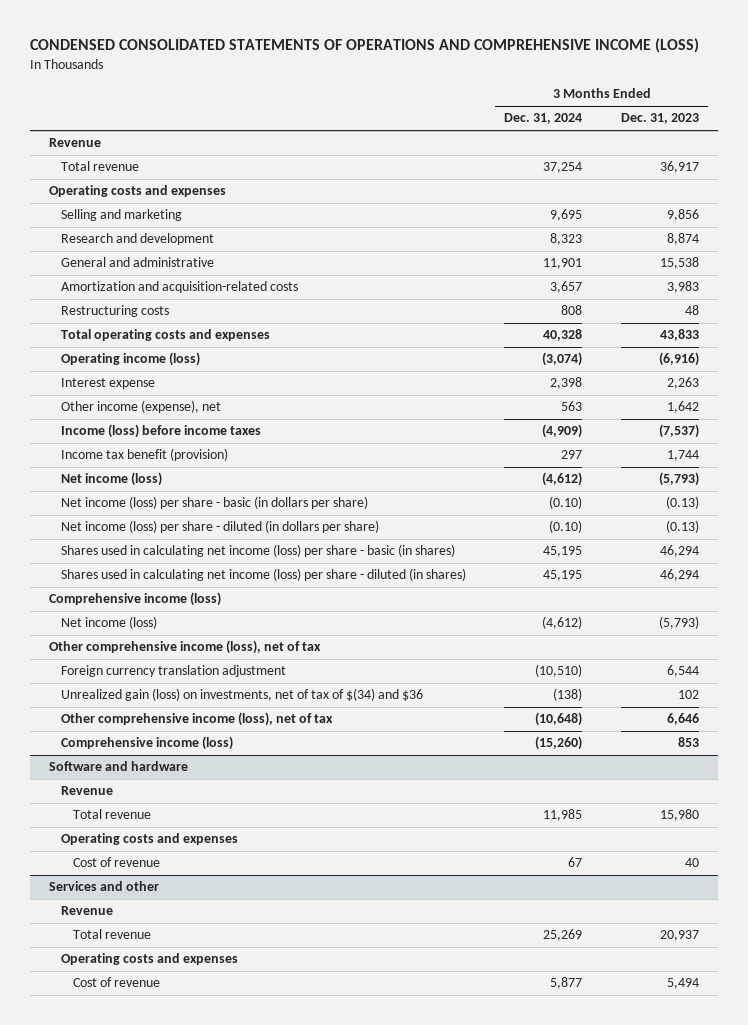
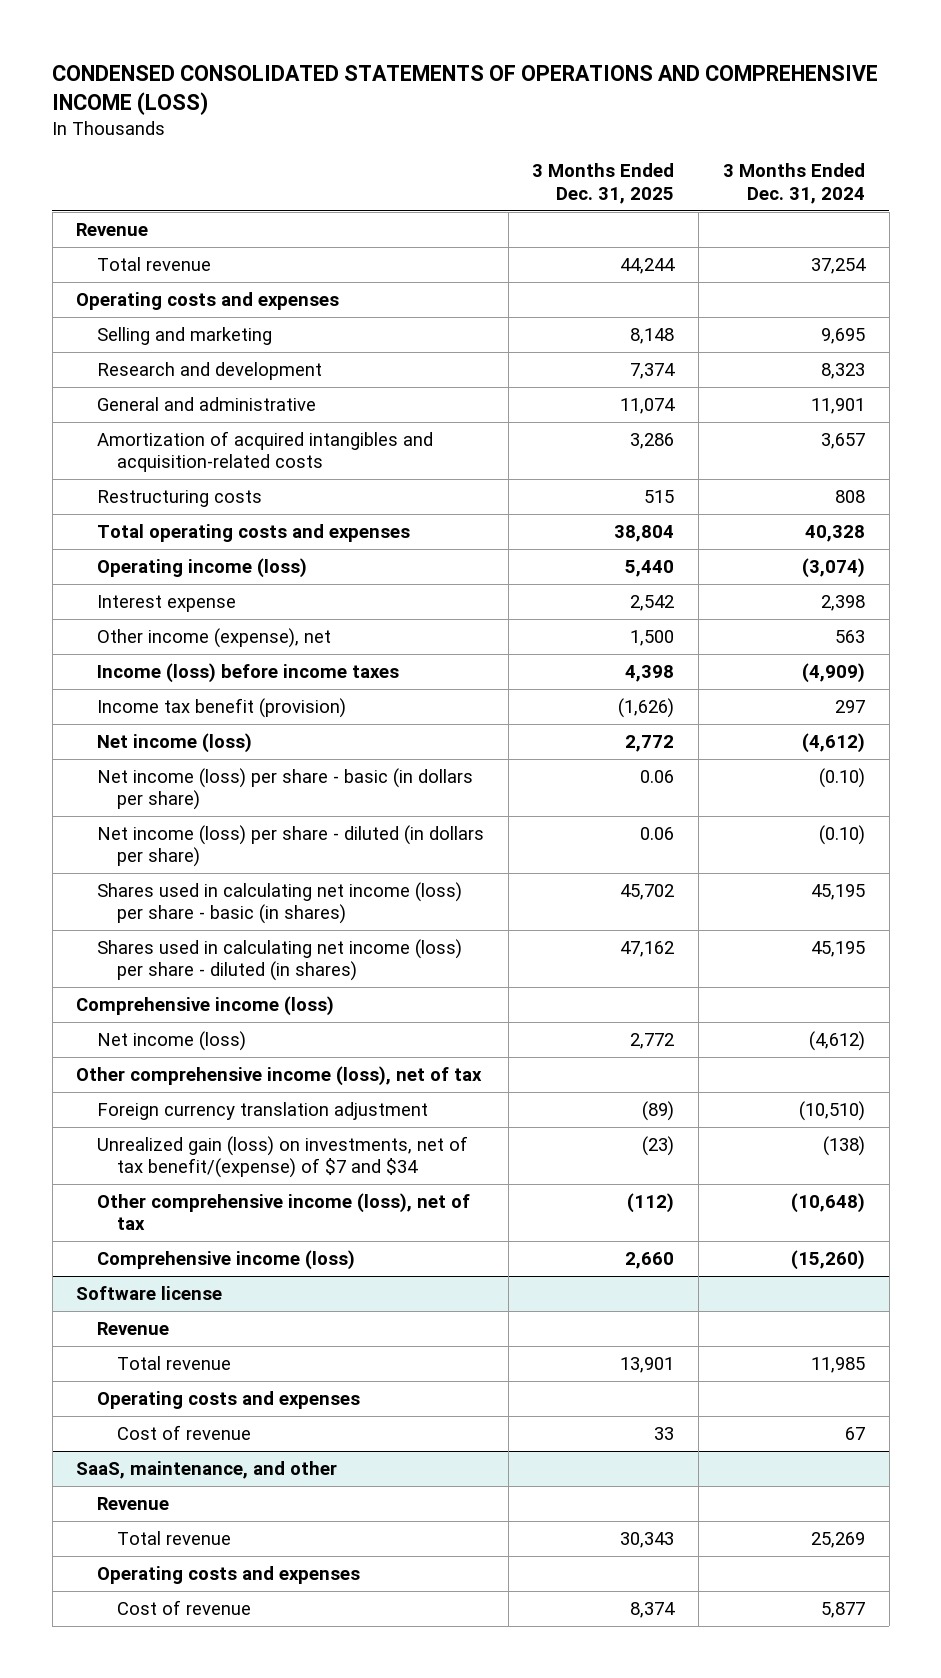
- | 3 Months Ended Dec. 31, 2024 | 3 Months Ended Dec. 31, 2023
+ | 3 Months Ended Dec. 31, 2025 | 3 Months Ended Dec. 31, 2024
- Amortization and acquisition-related costs | 3,657 | 3,983
+ Amortization of acquired intangibles and acquisition-related costs | 3,286 | 3,657
- Unrealized gain (loss) on investments, net of tax of $(34) and $36 | (138) | 102
+ Unrealized gain (loss) on investments, net of tax benefit/(expense) of $7 and $34 | (23) | (138)
- Software and hardware
+ Software license
- Services and other
+ SaaS, maintenance, and other

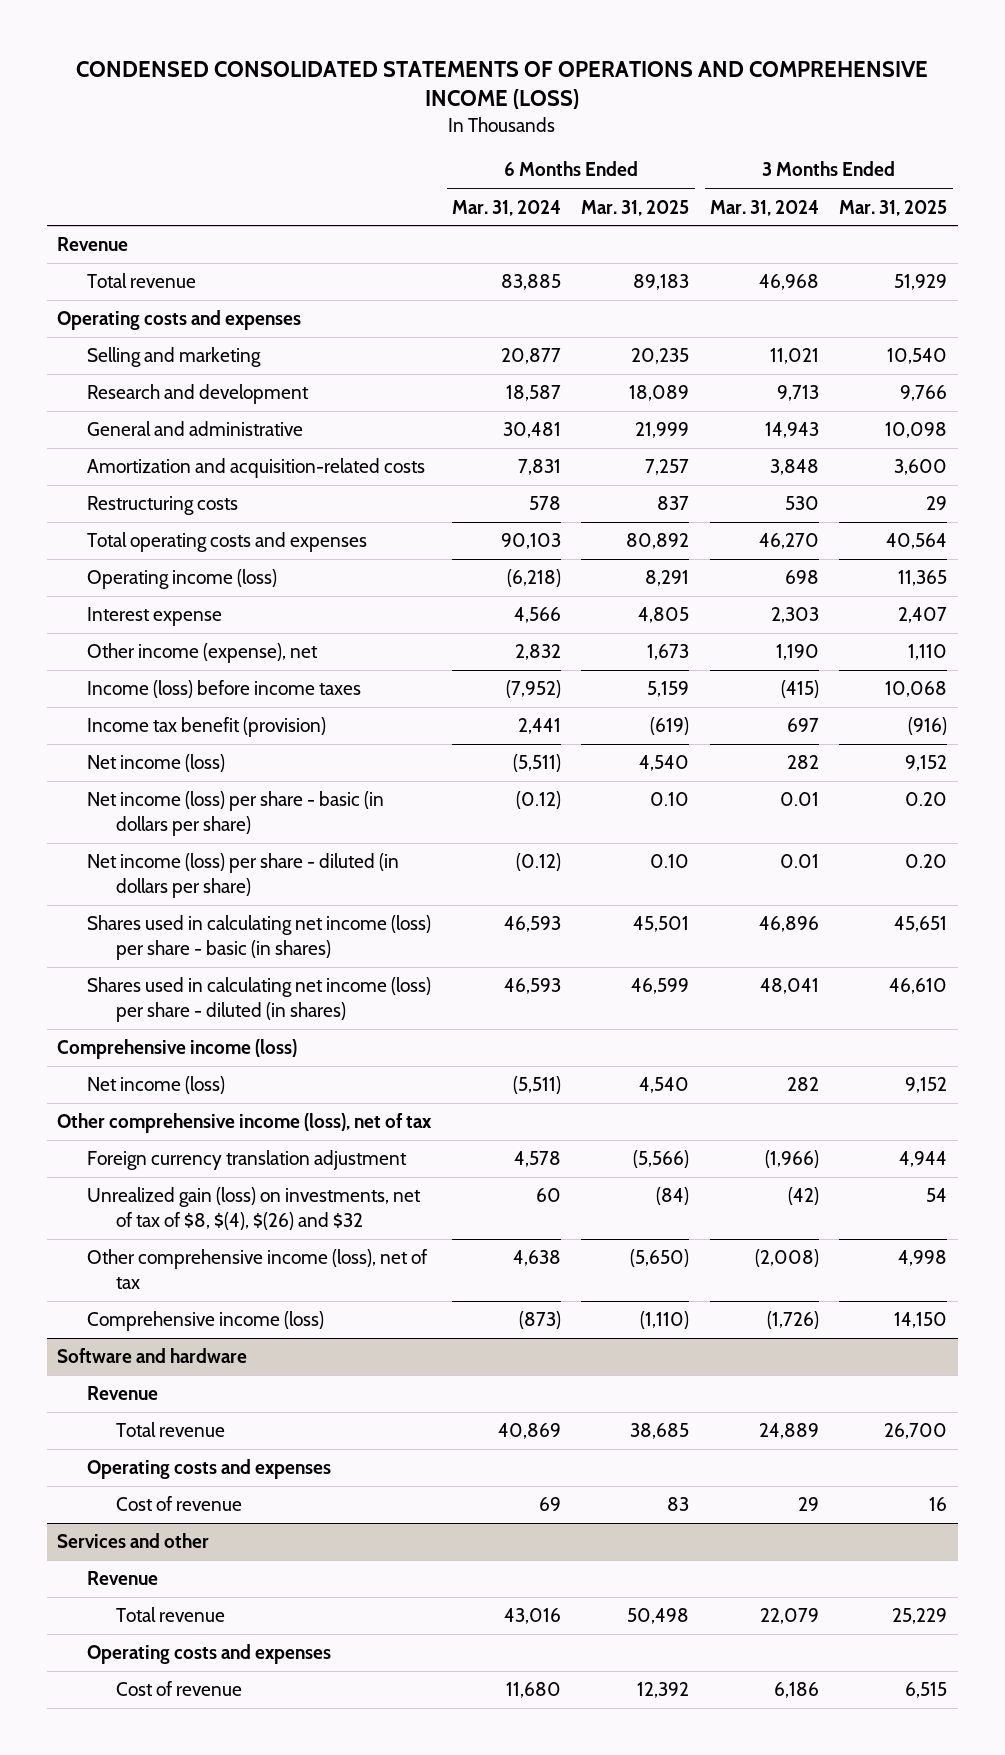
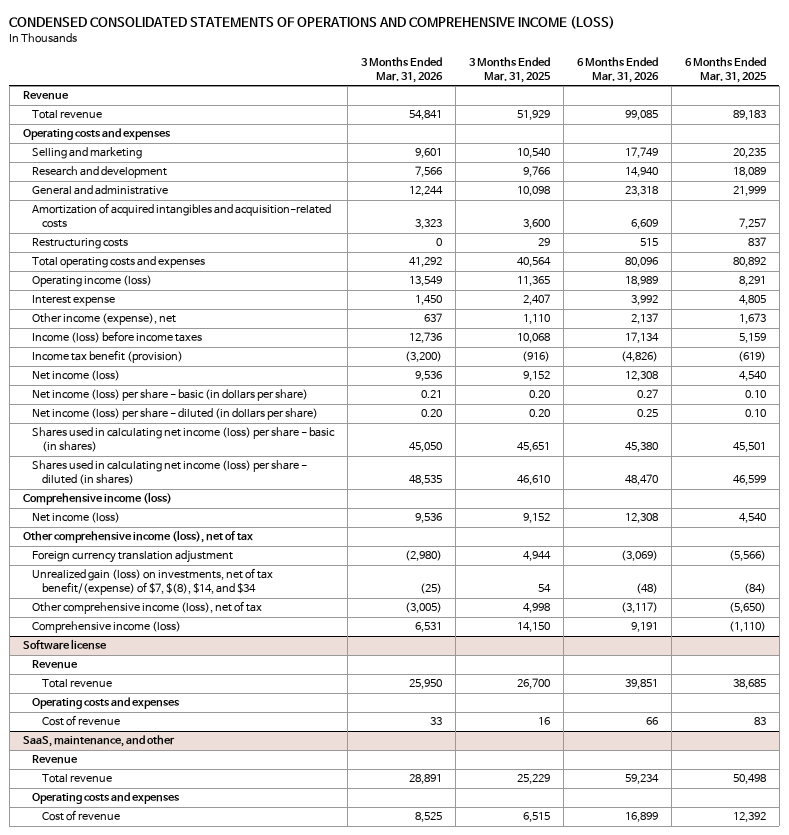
- | 6 Months Ended Mar. 31, 2024 | 6 Months Ended Mar. 31, 2025 | 3 Months Ended Mar. 31, 2024 | 3 Months Ended Mar. 31, 2025
+ | 3 Months Ended Mar. 31, 2026 | 3 Months Ended Mar. 31, 2025 | 6 Months Ended Mar. 31, 2026 | 6 Months Ended Mar. 31, 2025
- Amortization and acquisition-related costs | 7,831 | 7,257 | 3,848 | 3,600
+ Amortization of acquired intangibles and acquisition-related costs | 3,323 | 3,600 | 6,609 | 7,257
- Unrealized gain (loss) on investments, net of tax of $8, $(4), $(26) and $32 | 60 | (84) | (42) | 54
+ Unrealized gain (loss) on investments, net of tax benefit/(expense) of $7, $(8), $14, and $34 | (25) | 54 | (48) | (84)
- Software and hardware
+ Software license
- Services and other
+ SaaS, maintenance, and other

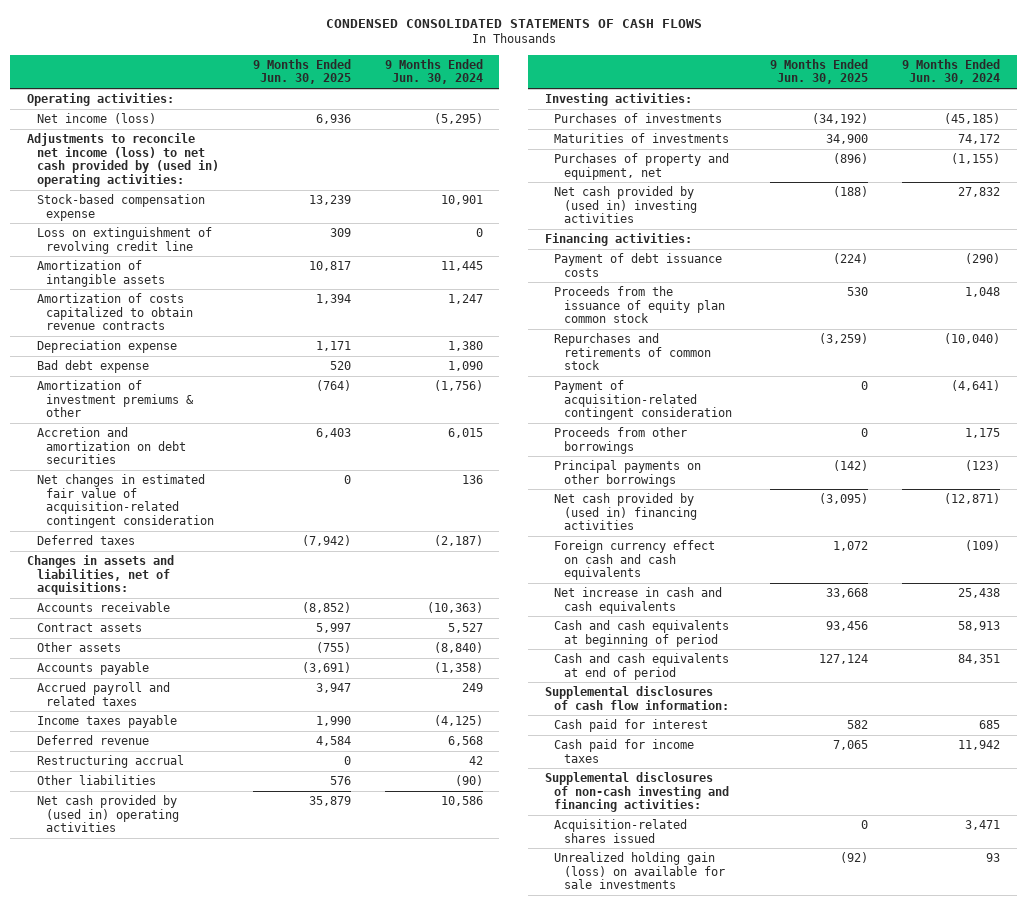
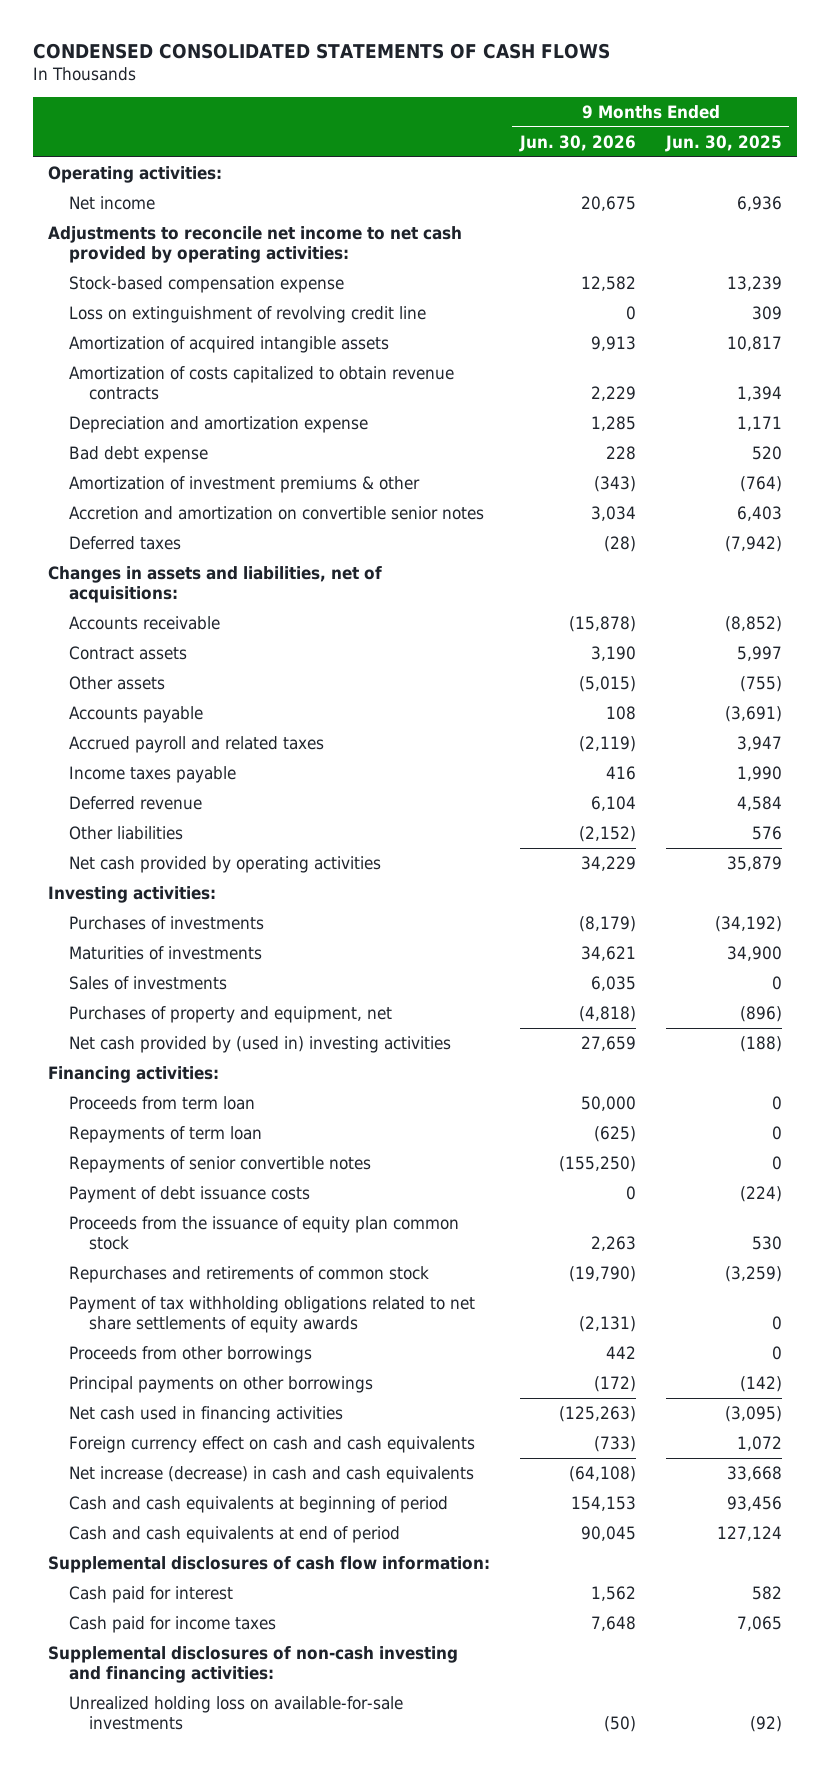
- | 9 Months Ended Jun. 30, 2025 | 9 Months Ended Jun. 30, 2024
+ | 9 Months Ended Jun. 30, 2026 | 9 Months Ended Jun. 30, 2025
- Net income (loss) | 6,936 | (5,295)
- Adjustments to reconcile net income (loss) to net cash provided by (used in) operating activities:
+ Net income | 20,675 | 6,936
+ Adjustments to reconcile net income to net cash provided by operating activities:
- Amortization of intangible assets | 10,817 | 11,445
+ Amortization of acquired intangible assets | 9,913 | 10,817
- Depreciation expense | 1,171 | 1,380
+ Depreciation and amortization expense | 1,285 | 1,171
- Accretion and amortization on debt securities | 6,403 | 6,015
- Net changes in estimated fair value of acquisition-related contingent consideration | 0 | 136
+ Accretion and amortization on convertible senior notes | 3,034 | 6,403
- Restructuring accrual | 0 | 42
- Net cash provided by (used in) operating activities | 35,879 | 10,586
+ Net cash provided by operating activities | 34,229 | 35,879
+ Sales of investments | 6,035 | 0
+ Proceeds from term loan | 50,000 | 0
+ Repayments of term loan | (625) | 0
+ Repayments of senior convertible notes | (155,250) | 0
- Payment of acquisition-related contingent consideration | 0 | (4,641)
+ Payment of tax withholding obligations related to net share settlements of equity awards | (2,131) | 0
- Net cash provided by (used in) financing activities | (3,095) | (12,871)
+ Net cash used in financing activities | (125,263) | (3,095)
- Net increase in cash and cash equivalents | 33,668 | 25,438
+ Net increase (decrease) in cash and cash equivalents | (64,108) | 33,668
- Acquisition-related shares issued | 0 | 3,471
- Unrealized holding gain (loss) on available for sale investments | (92) | 93
+ Unrealized holding loss on available-for-sale investments | (50) | (92)

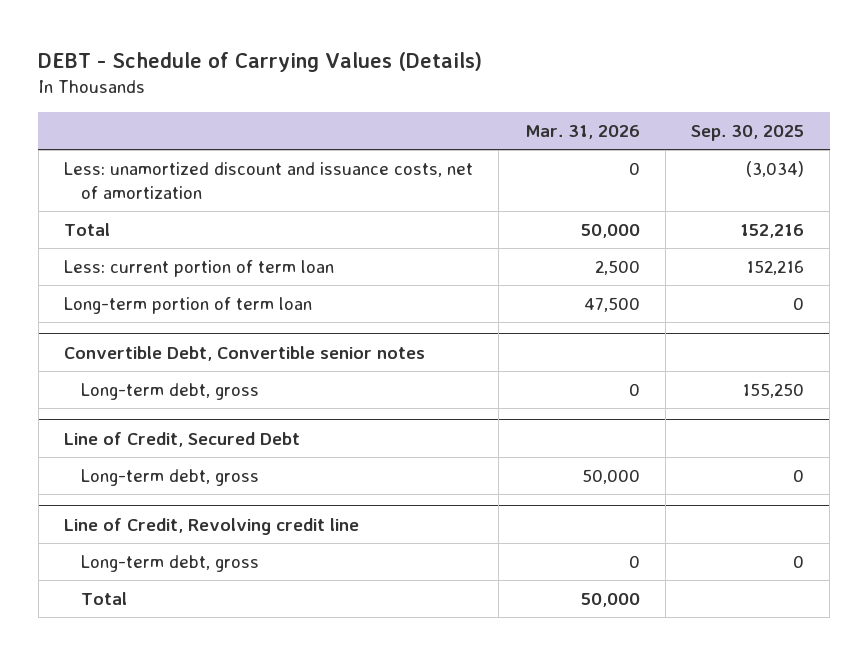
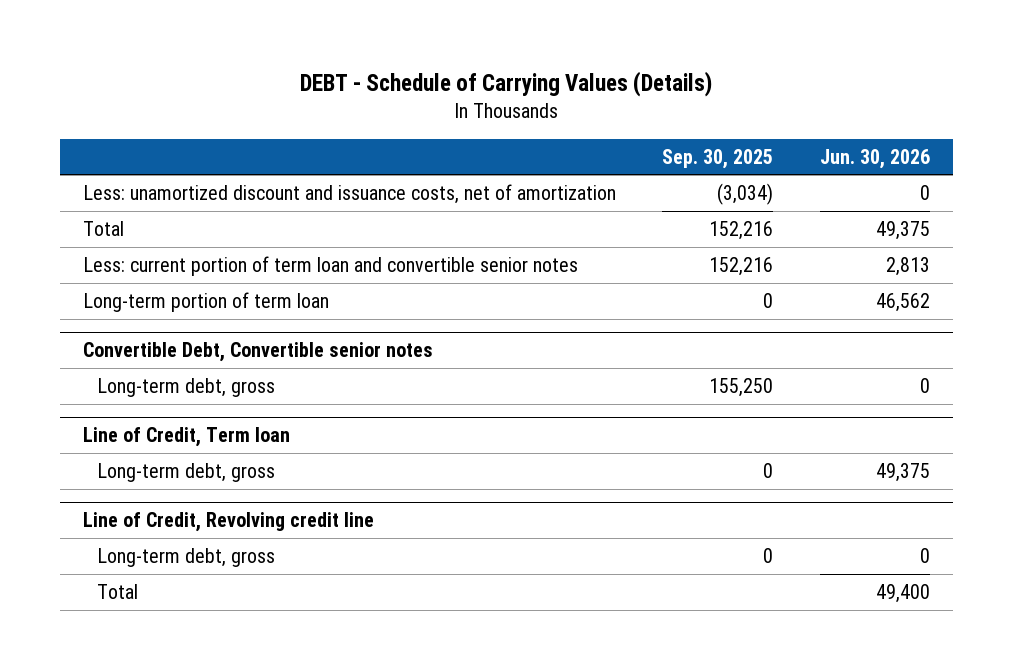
- | Mar. 31, 2026 | Sep. 30, 2025
+ | Sep. 30, 2025 | Jun. 30, 2026
- Less: current portion of term loan | 2,500 | 152,216
+ Less: current portion of term loan and convertible senior notes | 152,216 | 2,813
- Line of Credit, Secured Debt
+ Line of Credit, Term loan

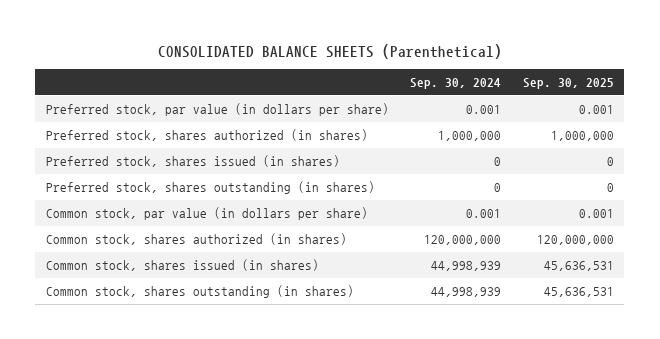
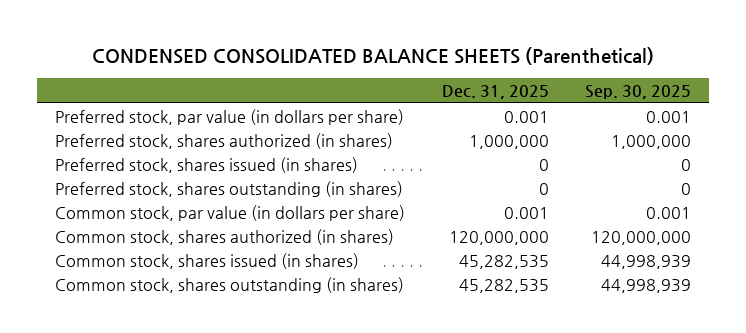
- CONSOLIDATED BALANCE SHEETS (Parenthetical)
+ CONDENSED CONSOLIDATED BALANCE SHEETS (Parenthetical)
- | Sep. 30, 2024 | Sep. 30, 2025
+ | Dec. 31, 2025 | Sep. 30, 2025
- Common stock, shares issued (in shares) | 44,998,939 | 45,636,531
- Common stock, shares outstanding (in shares) | 44,998,939 | 45,636,531
+ Common stock, shares issued (in shares) | 45,282,535 | 44,998,939
+ Common stock, shares outstanding (in shares) | 45,282,535 | 44,998,939

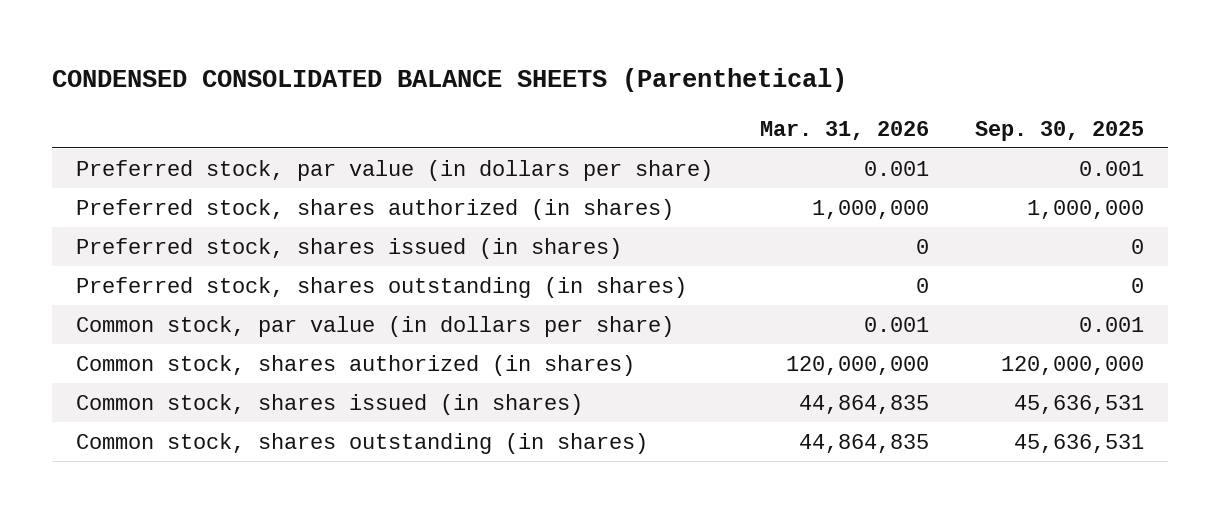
- | Dec. 31, 2025 | Sep. 30, 2025
+ | Mar. 31, 2026 | Sep. 30, 2025
- Common stock, shares issued (in shares) | 45,282,535 | 44,998,939
- Common stock, shares outstanding (in shares) | 45,282,535 | 44,998,939
+ Common stock, shares issued (in shares) | 44,864,835 | 45,636,531
+ Common stock, shares outstanding (in shares) | 44,864,835 | 45,636,531

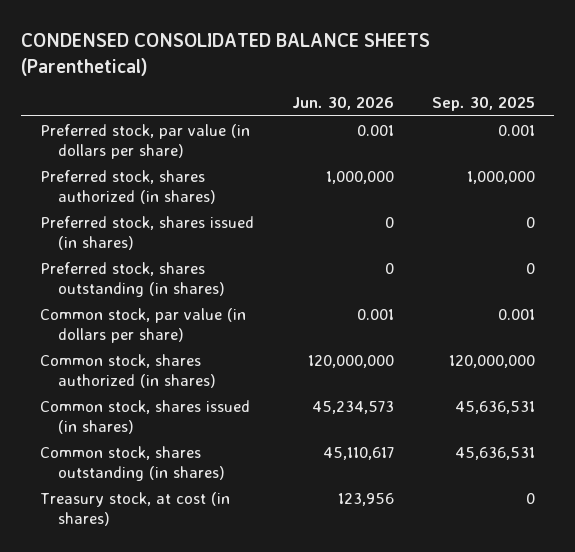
- | Mar. 31, 2026 | Sep. 30, 2025
+ | Jun. 30, 2026 | Sep. 30, 2025
+ Treasury stock, at cost (in shares) | 123,956 | 0

